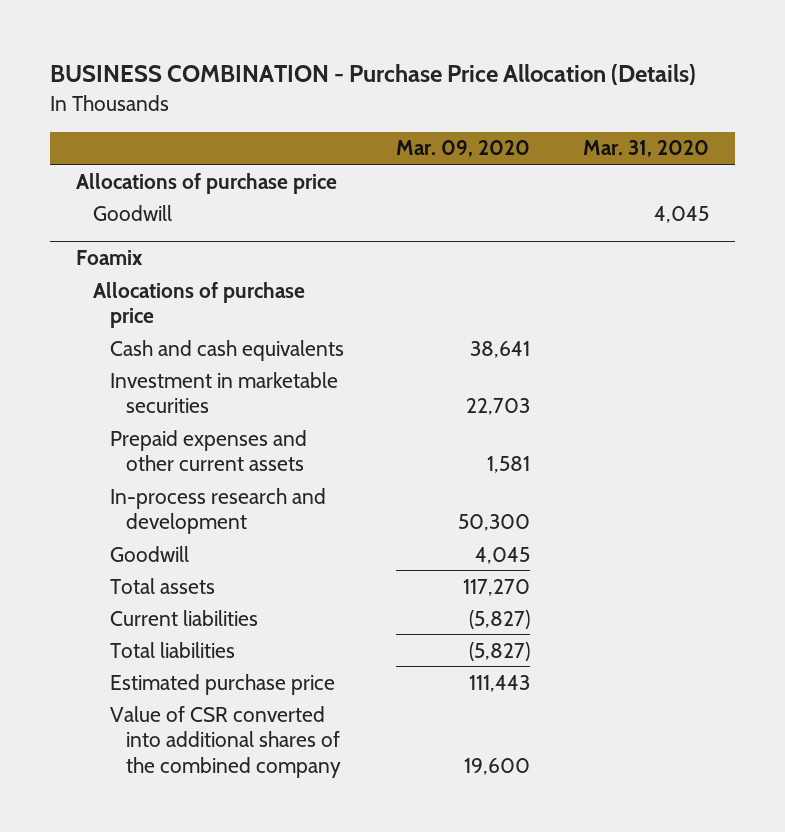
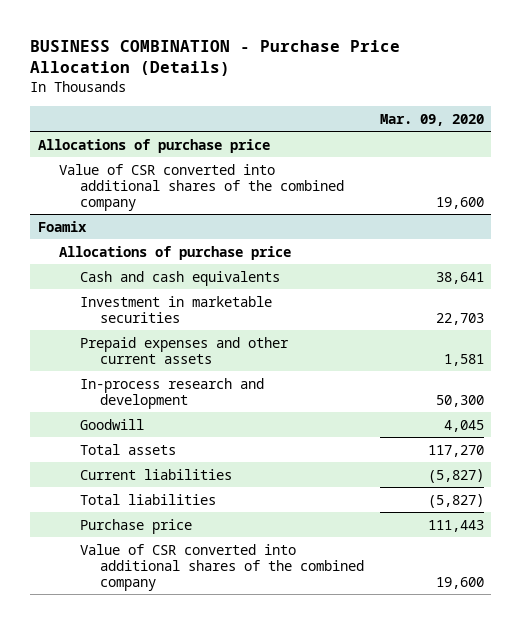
- | Mar. 09, 2020 | Mar. 31, 2020
+ | Mar. 09, 2020
- Goodwill | | 4,045
+ Value of CSR converted into additional shares of the combined company | 19,600
@ Foamix
- Estimated purchase price | 111,443 |
+ Purchase price | 111,443

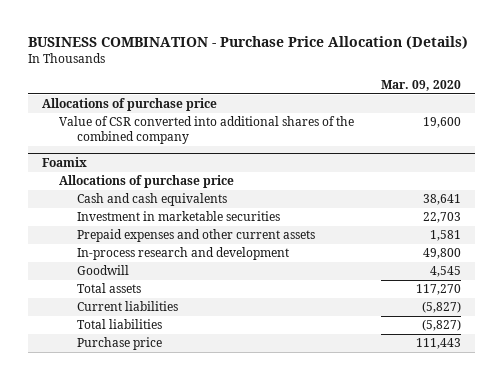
@ Foamix
- In-process research and development | 50,300
- Goodwill | 4,045
+ In-process research and development | 49,800
+ Goodwill | 4,545
- Value of CSR converted into additional shares of the combined company | 19,600

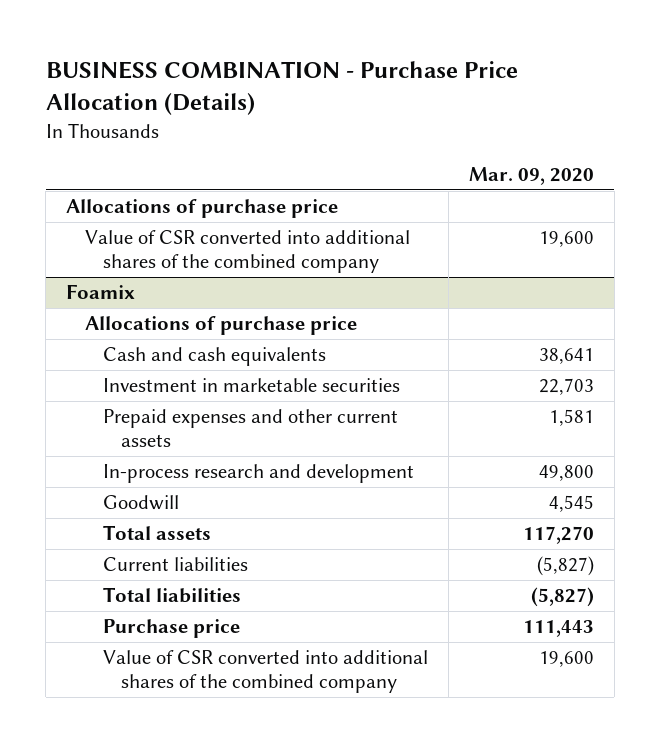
@ Foamix
+ Value of CSR converted into additional shares of the combined company | 19,600

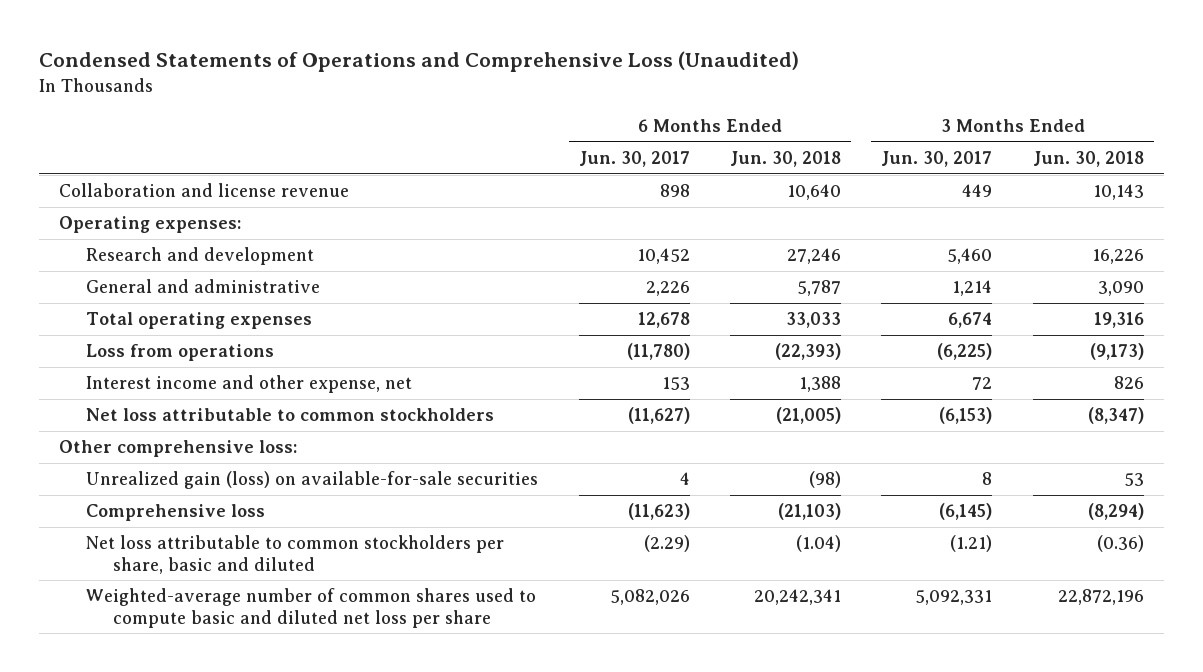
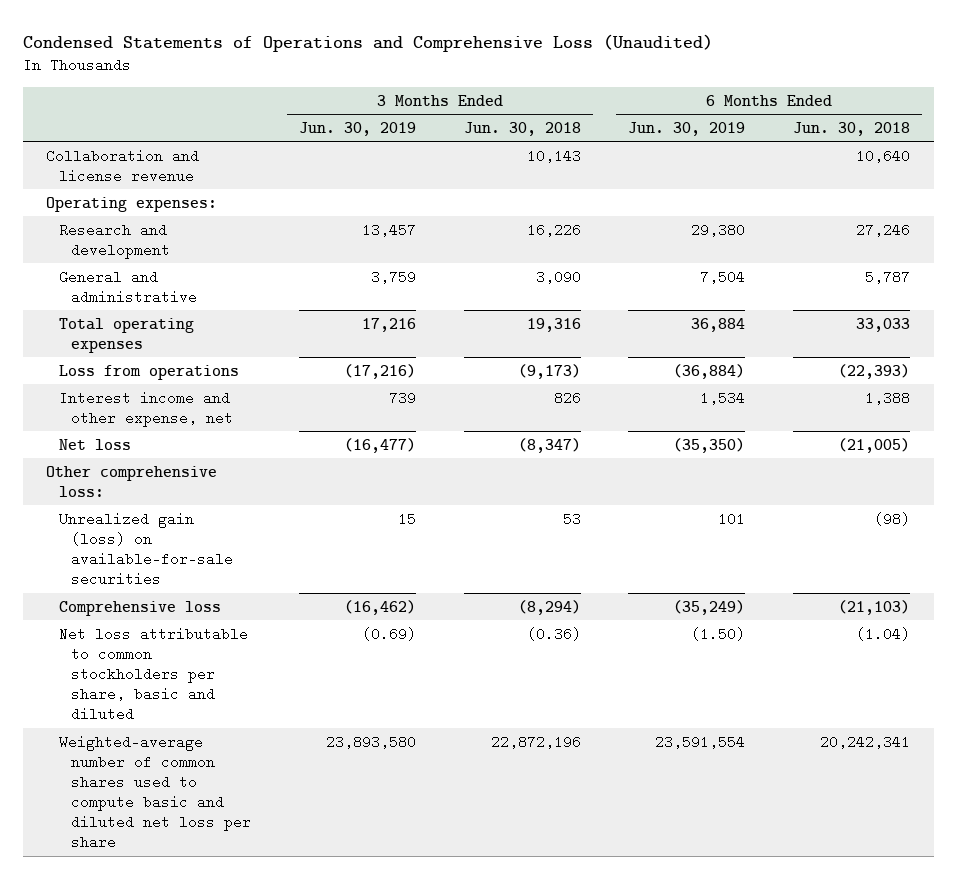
- | 6 Months Ended Jun. 30, 2017 | 6 Months Ended Jun. 30, 2018 | 3 Months Ended Jun. 30, 2017 | 3 Months Ended Jun. 30, 2018
+ | 3 Months Ended Jun. 30, 2019 | 3 Months Ended Jun. 30, 2018 | 6 Months Ended Jun. 30, 2019 | 6 Months Ended Jun. 30, 2018
- Net loss attributable to common stockholders | (11,627) | (21,005) | (6,153) | (8,347)
+ Net loss | (16,477) | (8,347) | (35,350) | (21,005)

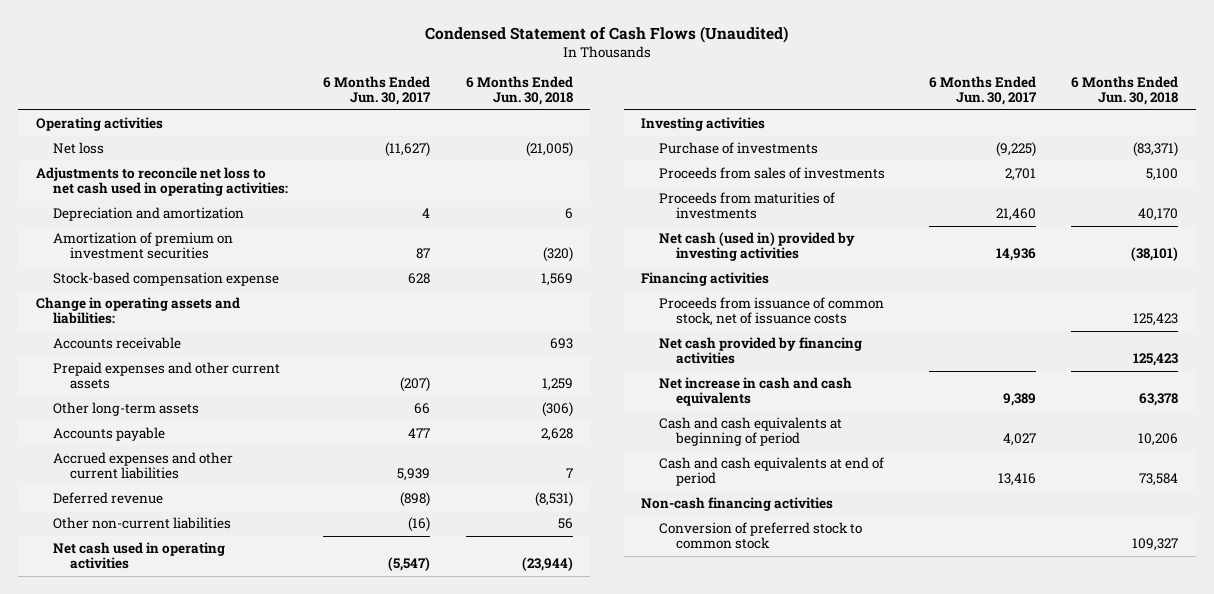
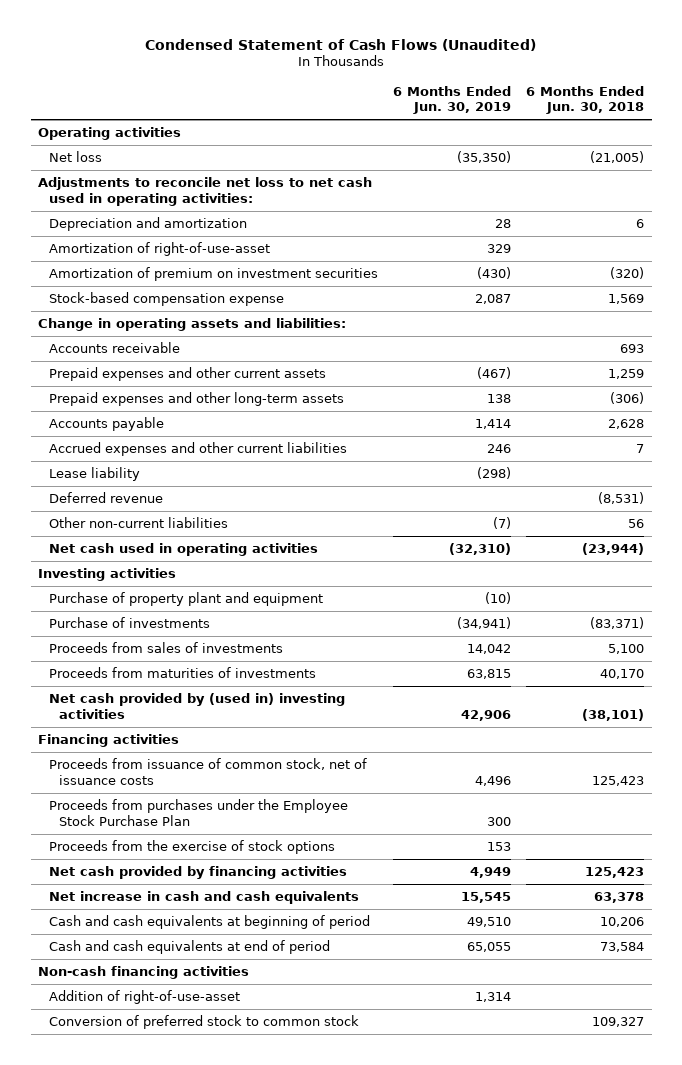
- | 6 Months Ended Jun. 30, 2017 | 6 Months Ended Jun. 30, 2018
+ | 6 Months Ended Jun. 30, 2019 | 6 Months Ended Jun. 30, 2018
+ Amortization of right-of-use-asset | 329 |
- Other long-term assets | 66 | (306)
+ Prepaid expenses and other long-term assets | 138 | (306)
+ Lease liability | (298) |
+ Purchase of property plant and equipment | (10) |
- Net cash (used in) provided by investing activities | 14,936 | (38,101)
+ Net cash provided by (used in) investing activities | 42,906 | (38,101)
+ Proceeds from purchases under the Employee Stock Purchase Plan | 300 |
+ Proceeds from the exercise of stock options | 153 |
+ Addition of right-of-use-asset | 1,314 |

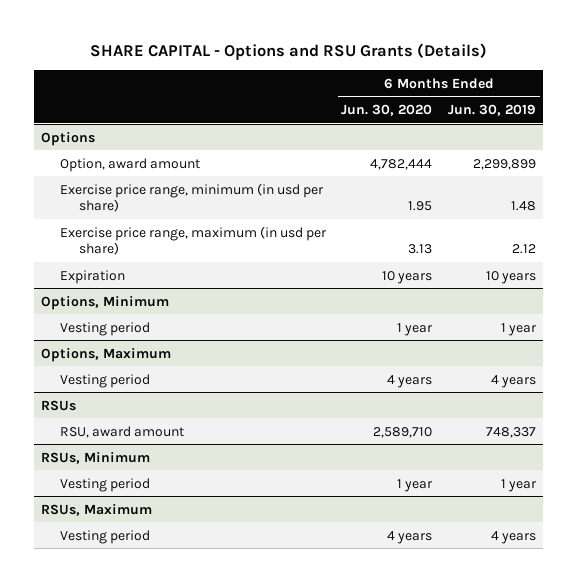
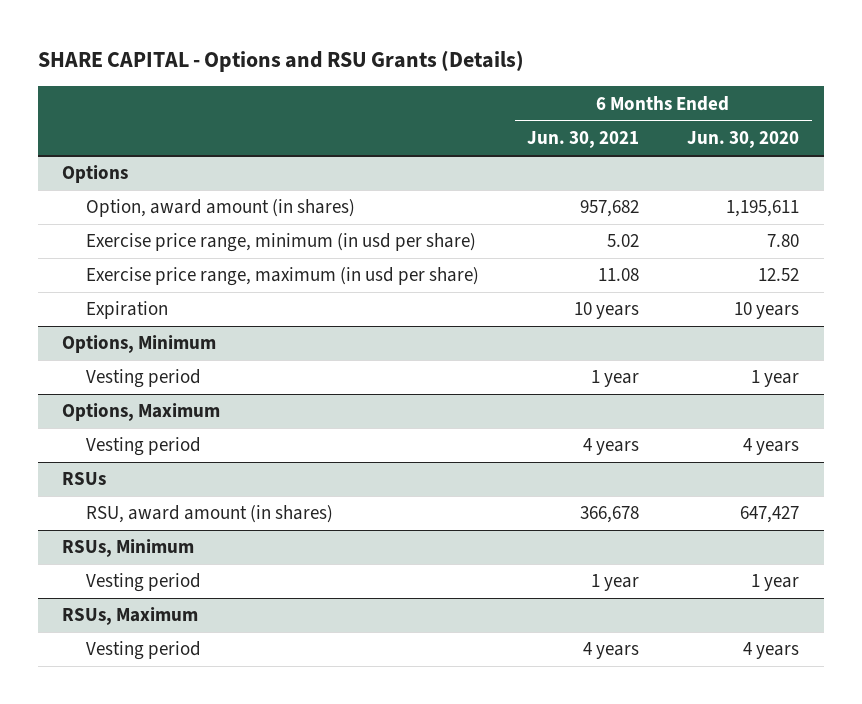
- | 6 Months Ended Jun. 30, 2020 | 6 Months Ended Jun. 30, 2019
+ | 6 Months Ended Jun. 30, 2021 | 6 Months Ended Jun. 30, 2020
@ Options
- Option, award amount | 4,782,444 | 2,299,899
- Exercise price range, minimum (in usd per share) | 1.95 | 1.48
- Exercise price range, maximum (in usd per share) | 3.13 | 2.12
+ Option, award amount (in shares) | 957,682 | 1,195,611
+ Exercise price range, minimum (in usd per share) | 5.02 | 7.80
+ Exercise price range, maximum (in usd per share) | 11.08 | 12.52
@ RSUs
- RSU, award amount | 2,589,710 | 748,337
+ RSU, award amount (in shares) | 366,678 | 647,427

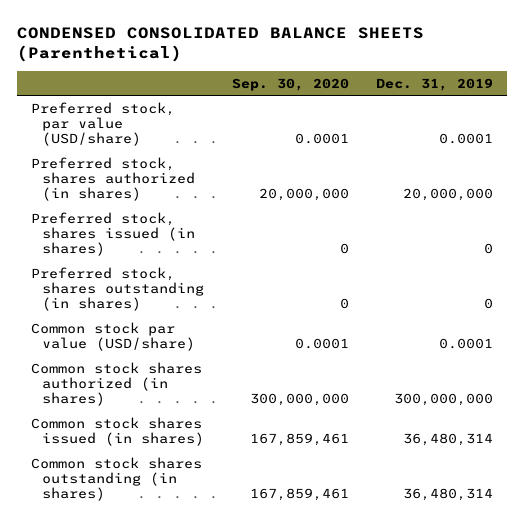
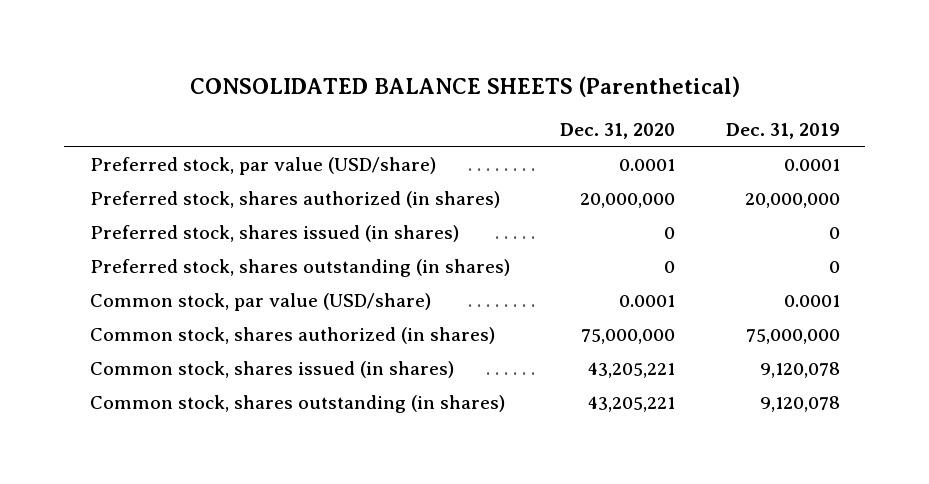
- CONDENSED CONSOLIDATED BALANCE SHEETS (Parenthetical)
+ CONSOLIDATED BALANCE SHEETS (Parenthetical)
- | Sep. 30, 2020 | Dec. 31, 2019
+ | Dec. 31, 2020 | Dec. 31, 2019
- Common stock par value (USD/share) | 0.0001 | 0.0001
- Common stock shares authorized (in shares) | 300,000,000 | 300,000,000
- Common stock shares issued (in shares) | 167,859,461 | 36,480,314
- Common stock shares outstanding (in shares) | 167,859,461 | 36,480,314
+ Common stock, par value (USD/share) | 0.0001 | 0.0001
+ Common stock, shares authorized (in shares) | 75,000,000 | 75,000,000
+ Common stock, shares issued (in shares) | 43,205,221 | 9,120,078
+ Common stock, shares outstanding (in shares) | 43,205,221 | 9,120,078

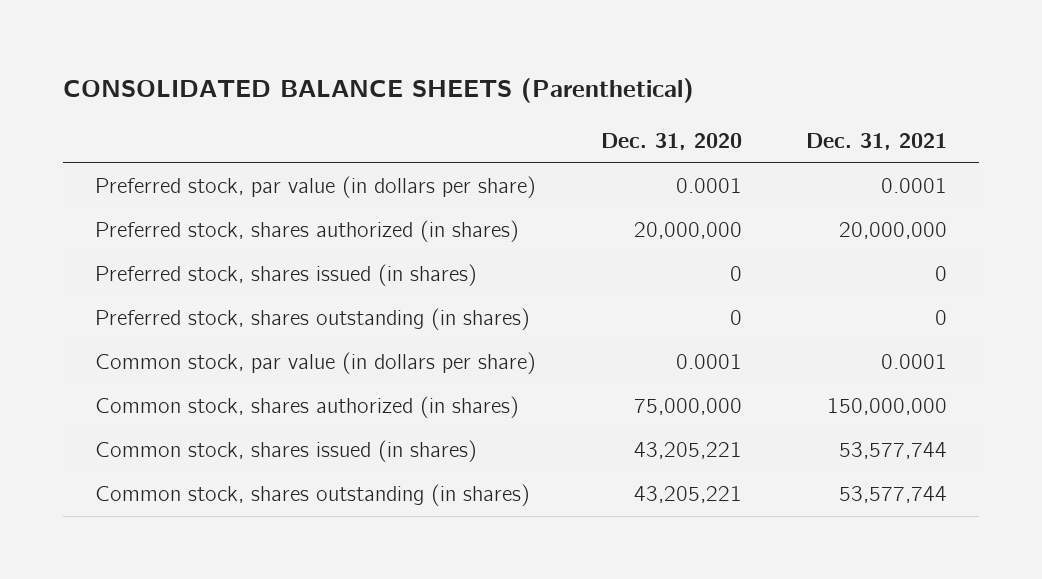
- | Dec. 31, 2020 | Dec. 31, 2019
+ | Dec. 31, 2020 | Dec. 31, 2021
- Preferred stock, par value (USD/share) | 0.0001 | 0.0001
+ Preferred stock, par value (in dollars per share) | 0.0001 | 0.0001
- Common stock, par value (USD/share) | 0.0001 | 0.0001
+ Common stock, par value (in dollars per share) | 0.0001 | 0.0001

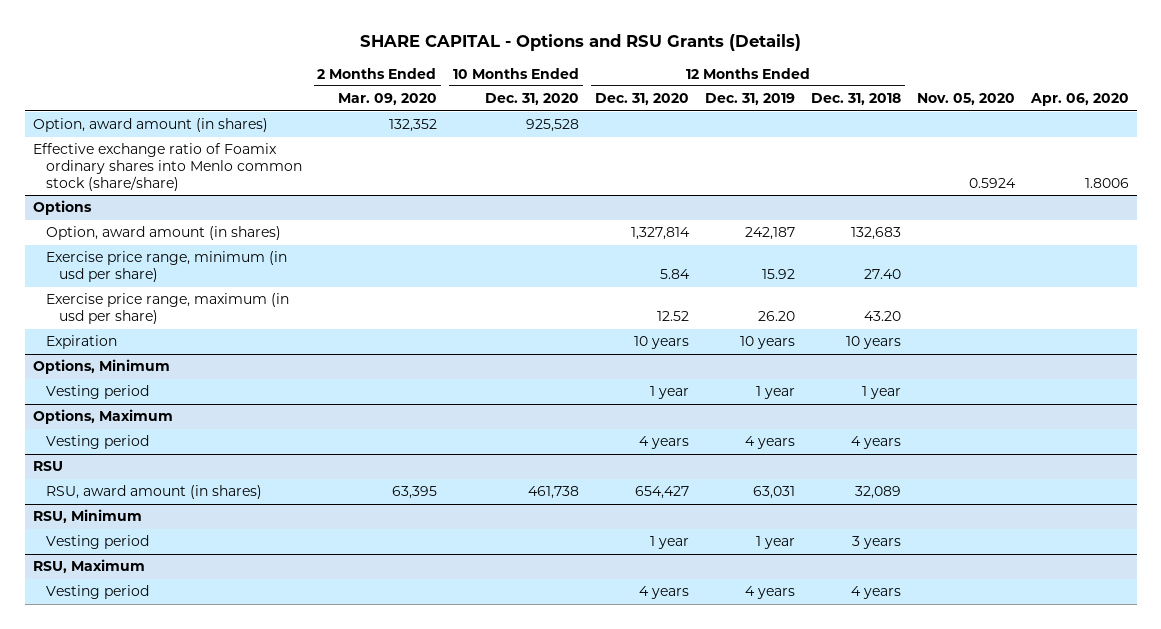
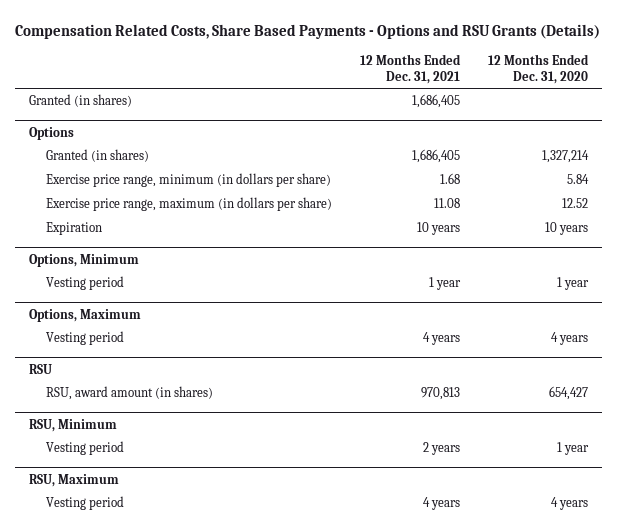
- SHARE CAPITAL - Options and RSU Grants (Details)
+ Compensation Related Costs, Share Based Payments - Options and RSU Grants (Details)
- | 2 Months Ended Mar. 09, 2020 | 10 Months Ended Dec. 31, 2020 | 12 Months Ended Dec. 31, 2020 | 12 Months Ended Dec. 31, 2019 | 12 Months Ended Dec. 31, 2018 | Nov. 05, 2020 | Apr. 06, 2020
+ | 12 Months Ended Dec. 31, 2021 | 12 Months Ended Dec. 31, 2020
- Option, award amount (in shares) | 132,352 | 925,528 | | | | |
- Effective exchange ratio of Foamix ordinary shares into Menlo common stock (share/share) | | | | | | 0.5924 | 1.8006
+ Granted (in shares) | 1,686,405 |
@ Options
- Option, award amount (in shares) | | | 1,327,814 | 242,187 | 132,683 | |
- Exercise price range, minimum (in usd per share) | | | 5.84 | 15.92 | 27.40 | |
- Exercise price range, maximum (in usd per share) | | | 12.52 | 26.20 | 43.20 | |
+ Granted (in shares) | 1,686,405 | 1,327,214
+ Exercise price range, minimum (in dollars per share) | 1.68 | 5.84
+ Exercise price range, maximum (in dollars per share) | 11.08 | 12.52

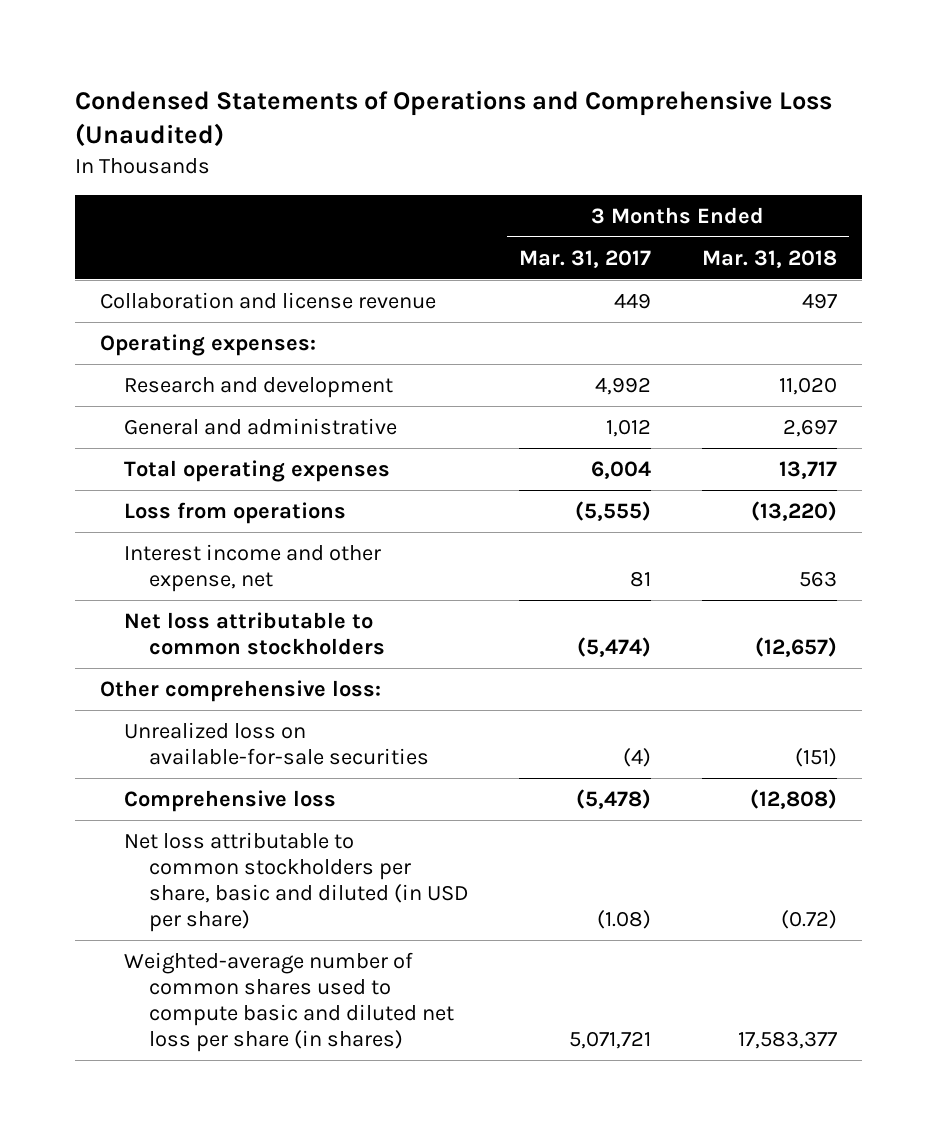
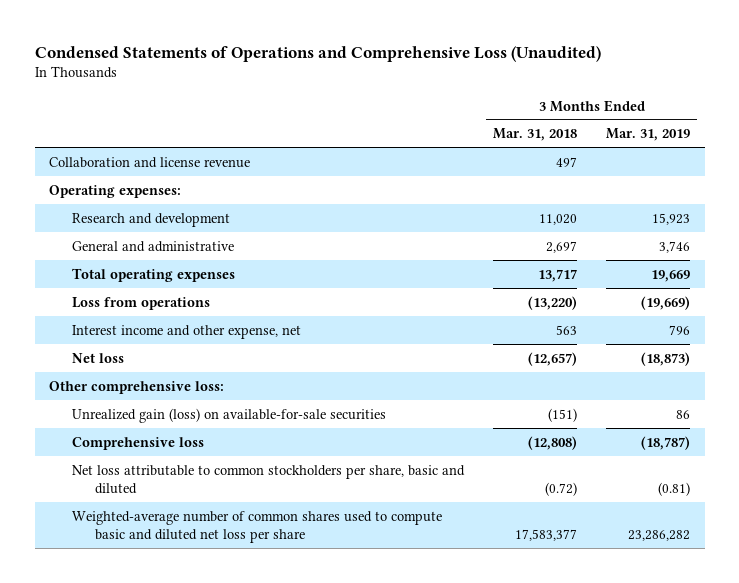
- | 3 Months Ended Mar. 31, 2017 | 3 Months Ended Mar. 31, 2018
+ | 3 Months Ended Mar. 31, 2018 | 3 Months Ended Mar. 31, 2019
- Net loss attributable to common stockholders | (5,474) | (12,657)
+ Net loss | (12,657) | (18,873)
- Unrealized loss on available-for-sale securities | (4) | (151)
+ Unrealized gain (loss) on available-for-sale securities | (151) | 86
- Net loss attributable to common stockholders per share, basic and diluted (in USD per share) | (1.08) | (0.72)
- Weighted-average number of common shares used to compute basic and diluted net loss per share (in shares) | 5,071,721 | 17,583,377
+ Net loss attributable to common stockholders per share, basic and diluted | (0.72) | (0.81)
+ Weighted-average number of common shares used to compute basic and diluted net loss per share | 17,583,377 | 23,286,282

